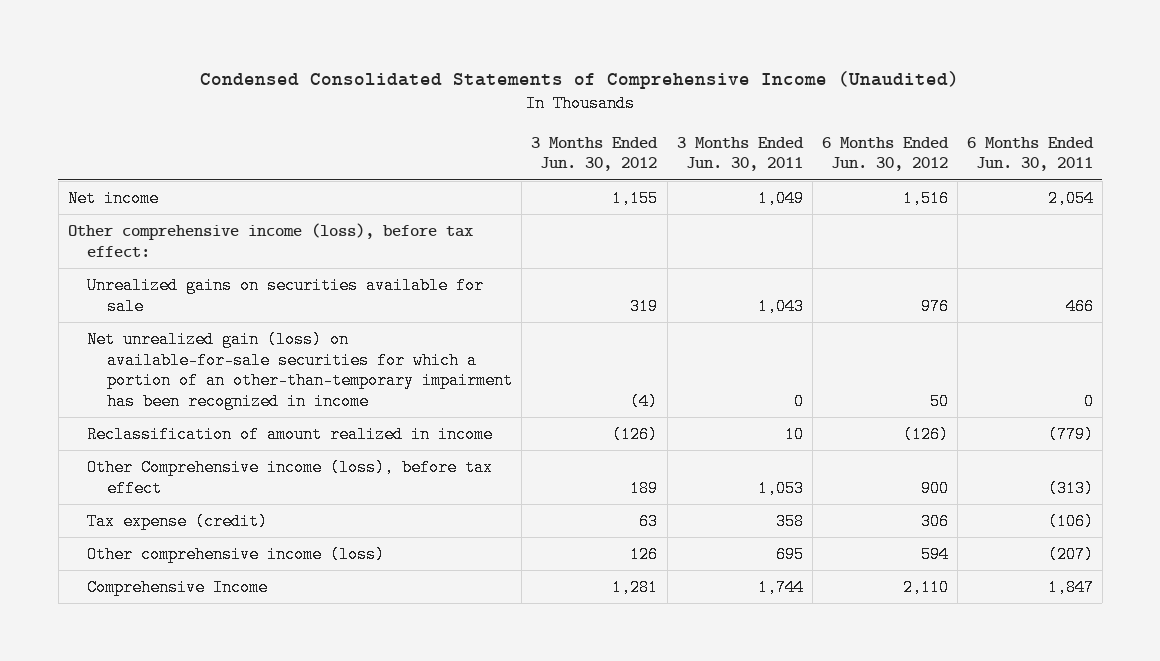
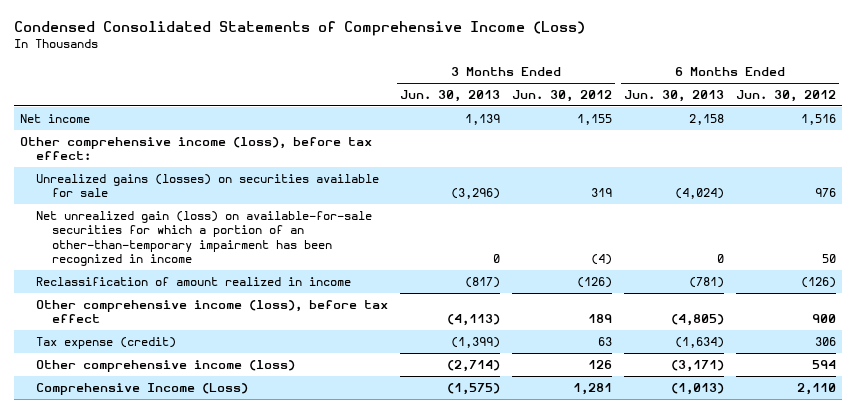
- Condensed Consolidated Statements of Comprehensive Income (Unaudited)
+ Condensed Consolidated Statements of Comprehensive Income (Loss)
- | 3 Months Ended Jun. 30, 2012 | 3 Months Ended Jun. 30, 2011 | 6 Months Ended Jun. 30, 2012 | 6 Months Ended Jun. 30, 2011
+ | 3 Months Ended Jun. 30, 2013 | 3 Months Ended Jun. 30, 2012 | 6 Months Ended Jun. 30, 2013 | 6 Months Ended Jun. 30, 2012
- Unrealized gains on securities available for sale | 319 | 1,043 | 976 | 466
+ Unrealized gains (losses) on securities available for sale | (3,296) | 319 | (4,024) | 976
- Other Comprehensive income (loss), before tax effect | 189 | 1,053 | 900 | (313)
+ Other comprehensive income (loss), before tax effect | (4,113) | 189 | (4,805) | 900
- Comprehensive Income | 1,281 | 1,744 | 2,110 | 1,847
+ Comprehensive Income (Loss) | (1,575) | 1,281 | (1,013) | 2,110

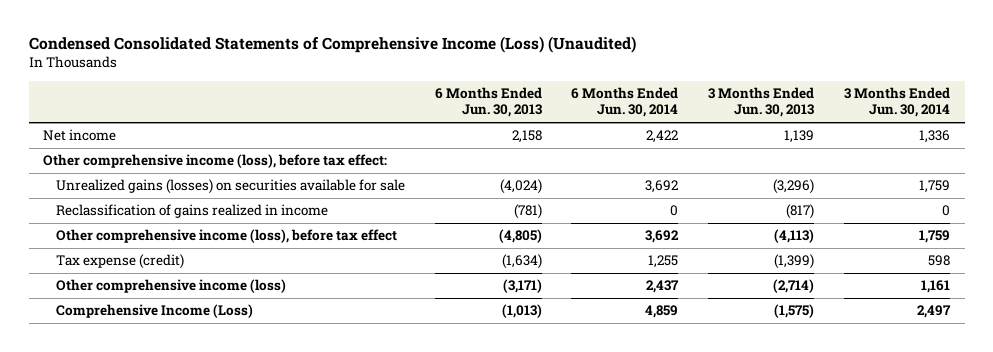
- Condensed Consolidated Statements of Comprehensive Income (Loss)
+ Condensed Consolidated Statements of Comprehensive Income (Loss) (Unaudited)
- | 3 Months Ended Jun. 30, 2013 | 3 Months Ended Jun. 30, 2012 | 6 Months Ended Jun. 30, 2013 | 6 Months Ended Jun. 30, 2012
+ | 6 Months Ended Jun. 30, 2013 | 6 Months Ended Jun. 30, 2014 | 3 Months Ended Jun. 30, 2013 | 3 Months Ended Jun. 30, 2014
- Net unrealized gain (loss) on available-for-sale securities for which a portion of an other-than-temporary impairment has been recognized in income | 0 | (4) | 0 | 50
- Reclassification of amount realized in income | (817) | (126) | (781) | (126)
+ Reclassification of gains realized in income | (781) | 0 | (817) | 0

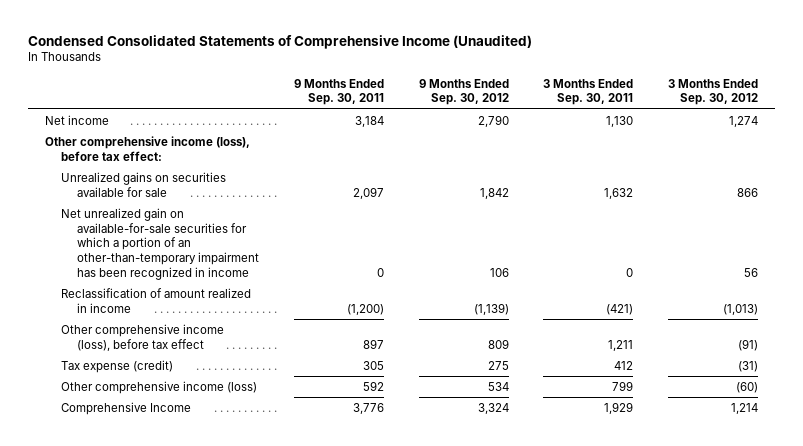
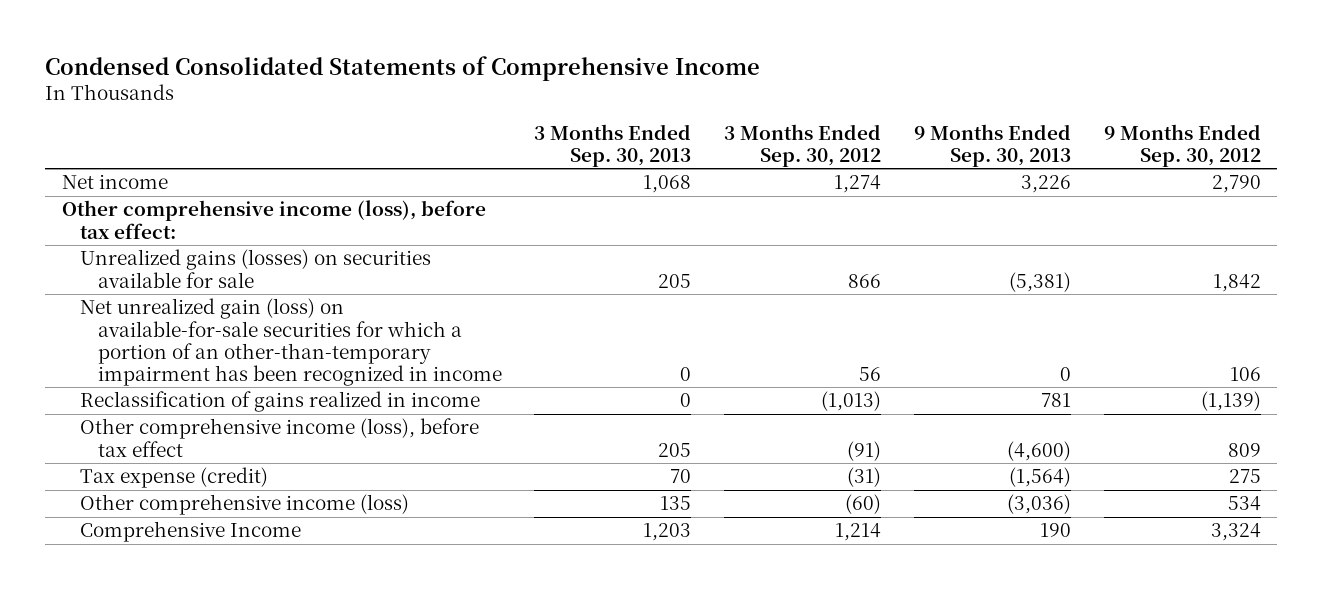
- Condensed Consolidated Statements of Comprehensive Income (Unaudited)
+ Condensed Consolidated Statements of Comprehensive Income
- | 9 Months Ended Sep. 30, 2011 | 9 Months Ended Sep. 30, 2012 | 3 Months Ended Sep. 30, 2011 | 3 Months Ended Sep. 30, 2012
+ | 3 Months Ended Sep. 30, 2013 | 3 Months Ended Sep. 30, 2012 | 9 Months Ended Sep. 30, 2013 | 9 Months Ended Sep. 30, 2012
- Unrealized gains on securities available for sale | 2,097 | 1,842 | 1,632 | 866
- Net unrealized gain on available-for-sale securities for which a portion of an other-than-temporary impairment has been recognized in income | 0 | 106 | 0 | 56
- Reclassification of amount realized in income | (1,200) | (1,139) | (421) | (1,013)
+ Unrealized gains (losses) on securities available for sale | 205 | 866 | (5,381) | 1,842
+ Net unrealized gain (loss) on available-for-sale securities for which a portion of an other-than-temporary impairment has been recognized in income | 0 | 56 | 0 | 106
+ Reclassification of gains realized in income | 0 | (1,013) | 781 | (1,139)

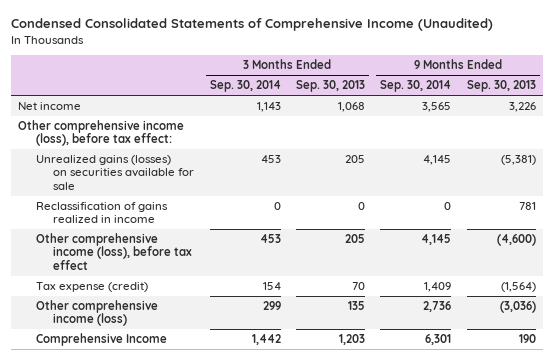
- Condensed Consolidated Statements of Comprehensive Income
+ Condensed Consolidated Statements of Comprehensive Income (Unaudited)
- | 3 Months Ended Sep. 30, 2013 | 3 Months Ended Sep. 30, 2012 | 9 Months Ended Sep. 30, 2013 | 9 Months Ended Sep. 30, 2012
+ | 3 Months Ended Sep. 30, 2014 | 3 Months Ended Sep. 30, 2013 | 9 Months Ended Sep. 30, 2014 | 9 Months Ended Sep. 30, 2013
- Net unrealized gain (loss) on available-for-sale securities for which a portion of an other-than-temporary impairment has been recognized in income | 0 | 56 | 0 | 106

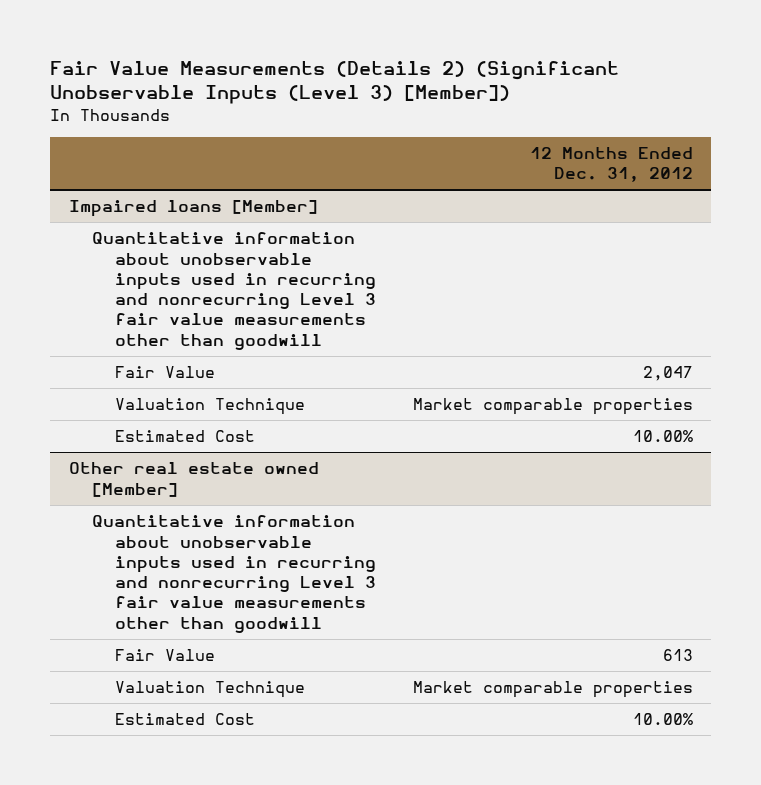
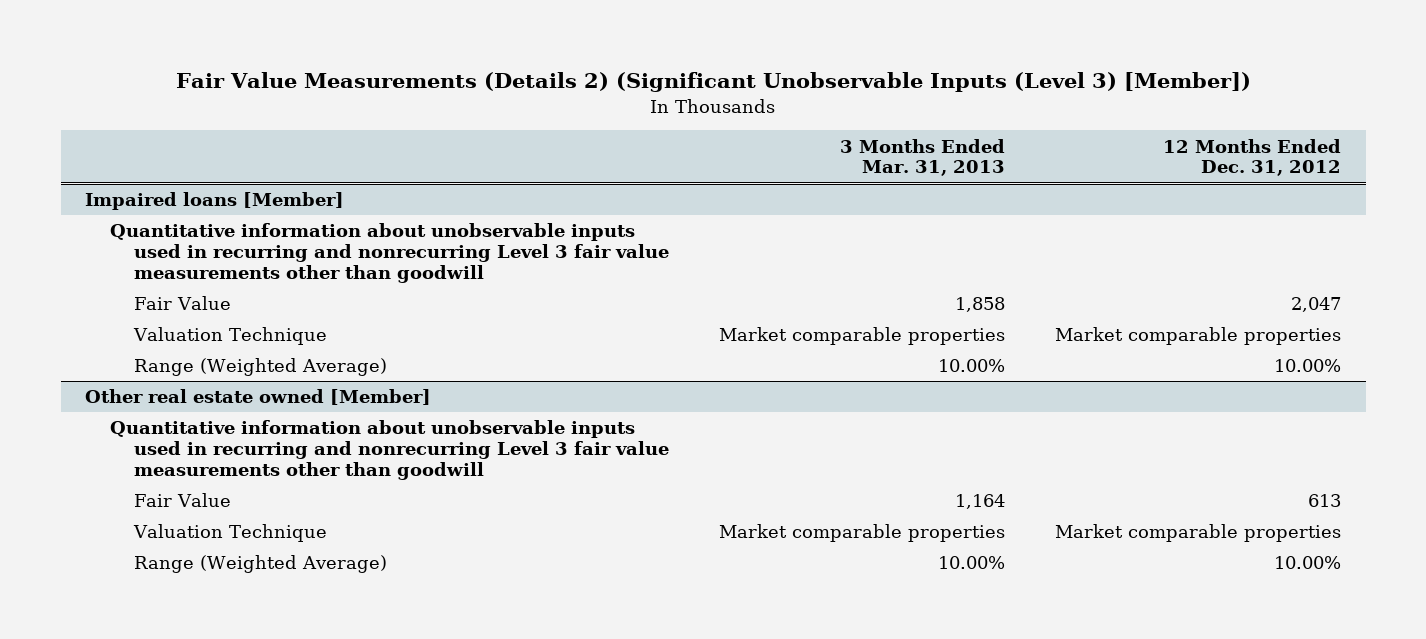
- | 12 Months Ended Dec. 31, 2012
+ | 3 Months Ended Mar. 31, 2013 | 12 Months Ended Dec. 31, 2012
@ Impaired loans [Member]
- Estimated Cost | 10.00%
+ Range (Weighted Average) | 10.00% | 10.00%
@ Other real estate owned [Member]
- Estimated Cost | 10.00%
+ Range (Weighted Average) | 10.00% | 10.00%

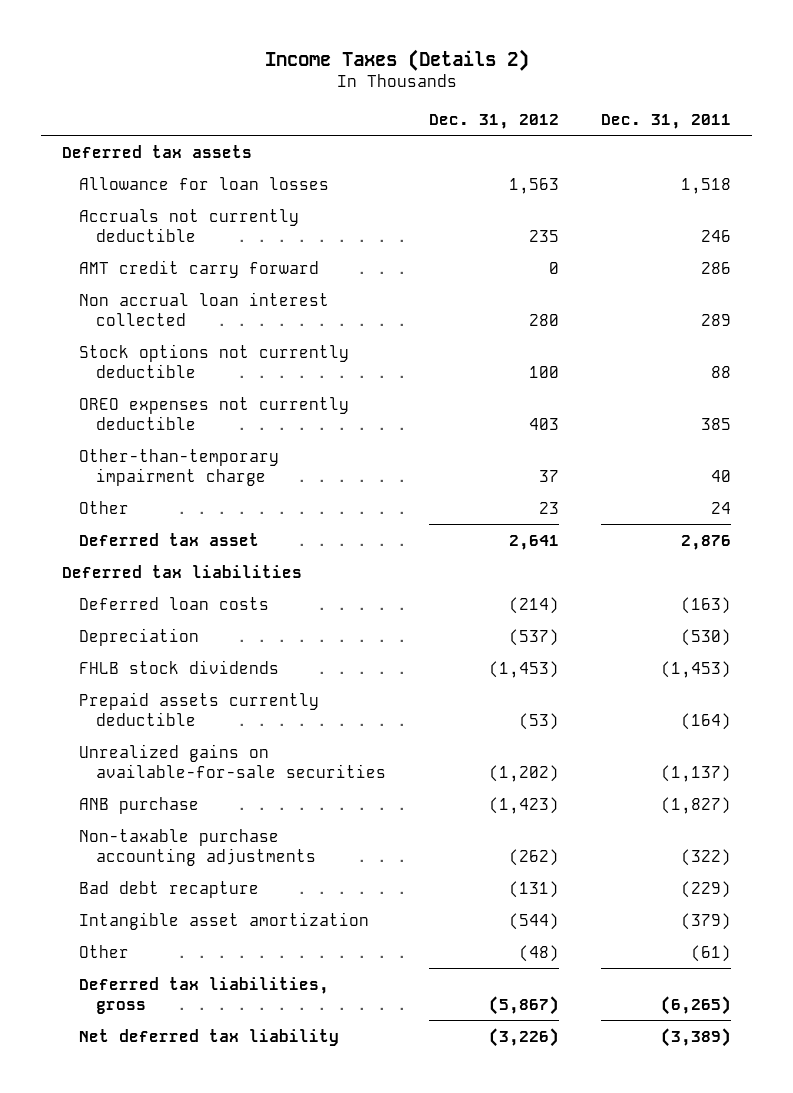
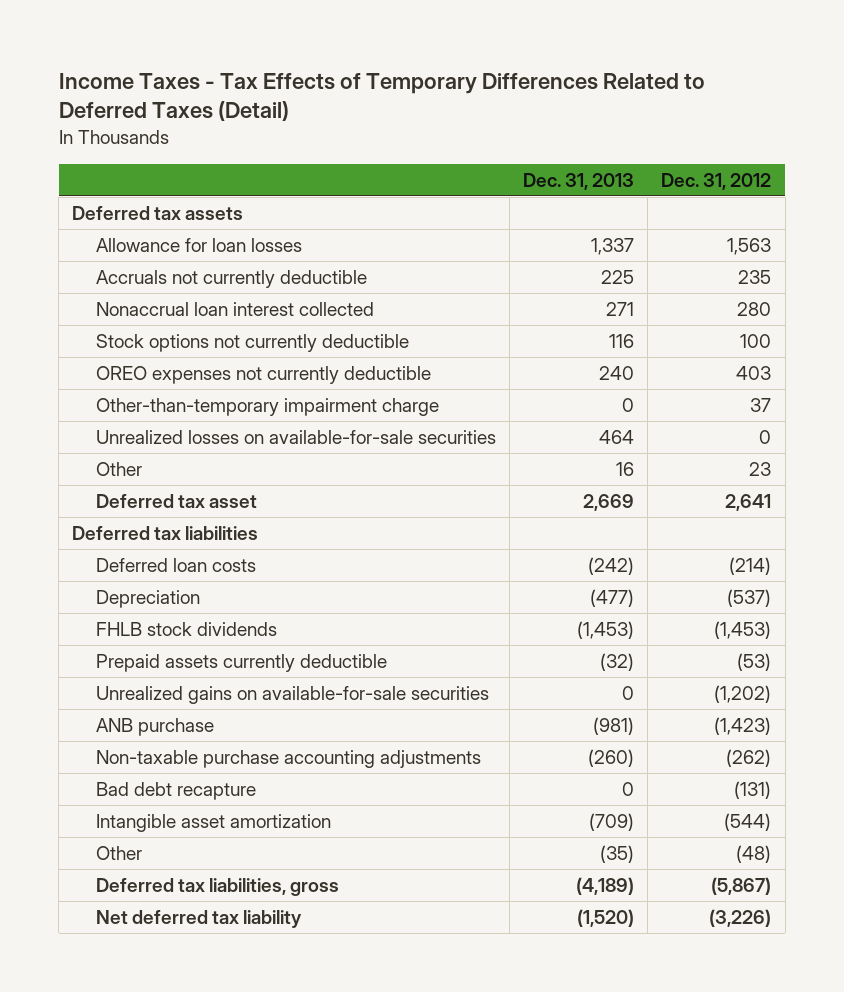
- Income Taxes (Details 2)
+ Income Taxes - Tax Effects of Temporary Differences Related to Deferred Taxes (Detail)
- | Dec. 31, 2012 | Dec. 31, 2011
+ | Dec. 31, 2013 | Dec. 31, 2012
- AMT credit carry forward | 0 | 286
- Non accrual loan interest collected | 280 | 289
+ Nonaccrual loan interest collected | 271 | 280
+ Unrealized losses on available-for-sale securities | 464 | 0

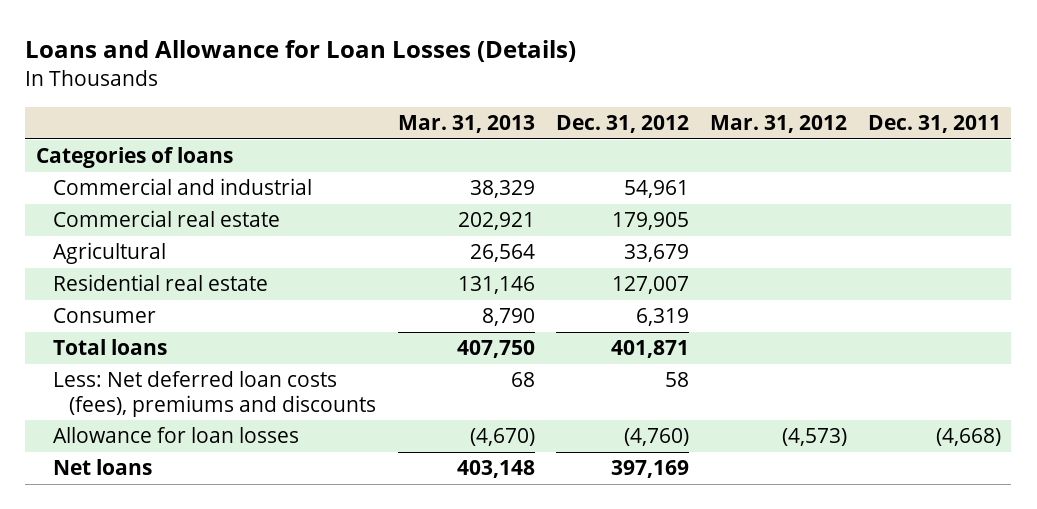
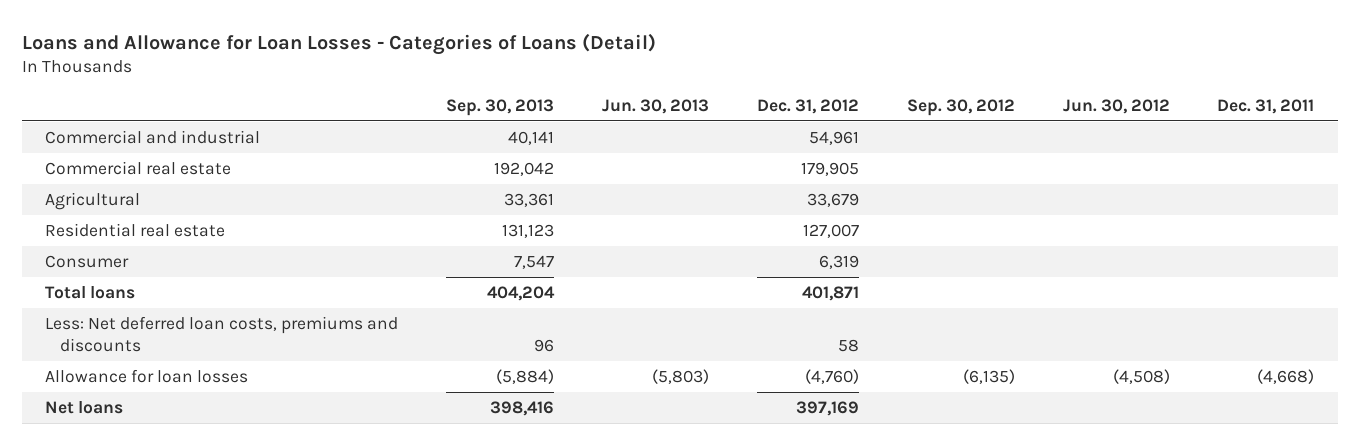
- Loans and Allowance for Loan Losses (Details)
+ Loans and Allowance for Loan Losses - Categories of Loans (Detail)
- | Mar. 31, 2013 | Dec. 31, 2012 | Mar. 31, 2012 | Dec. 31, 2011
+ | Sep. 30, 2013 | Jun. 30, 2013 | Dec. 31, 2012 | Sep. 30, 2012 | Jun. 30, 2012 | Dec. 31, 2011
- Categories of loans
- Less: Net deferred loan costs (fees), premiums and discounts | 68 | 58 | |
+ Less: Net deferred loan costs, premiums and discounts | 96 | | 58 | | |

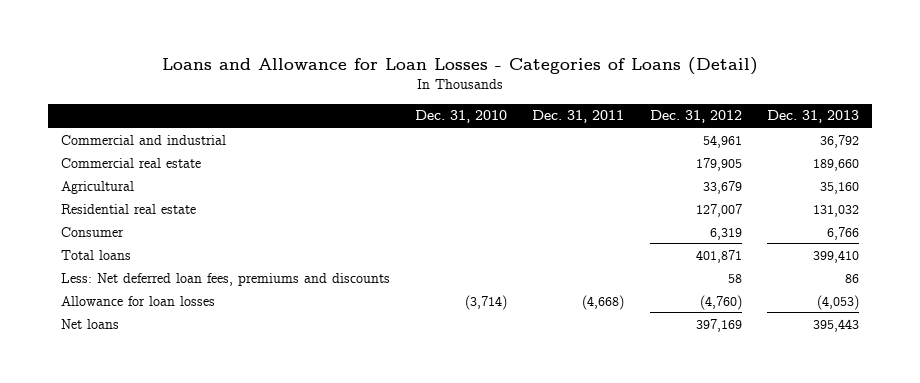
- | Sep. 30, 2013 | Jun. 30, 2013 | Dec. 31, 2012 | Sep. 30, 2012 | Jun. 30, 2012 | Dec. 31, 2011
+ | Dec. 31, 2010 | Dec. 31, 2011 | Dec. 31, 2012 | Dec. 31, 2013
- Less: Net deferred loan costs, premiums and discounts | 96 | | 58 | | |
+ Less: Net deferred loan fees, premiums and discounts | | | 58 | 86

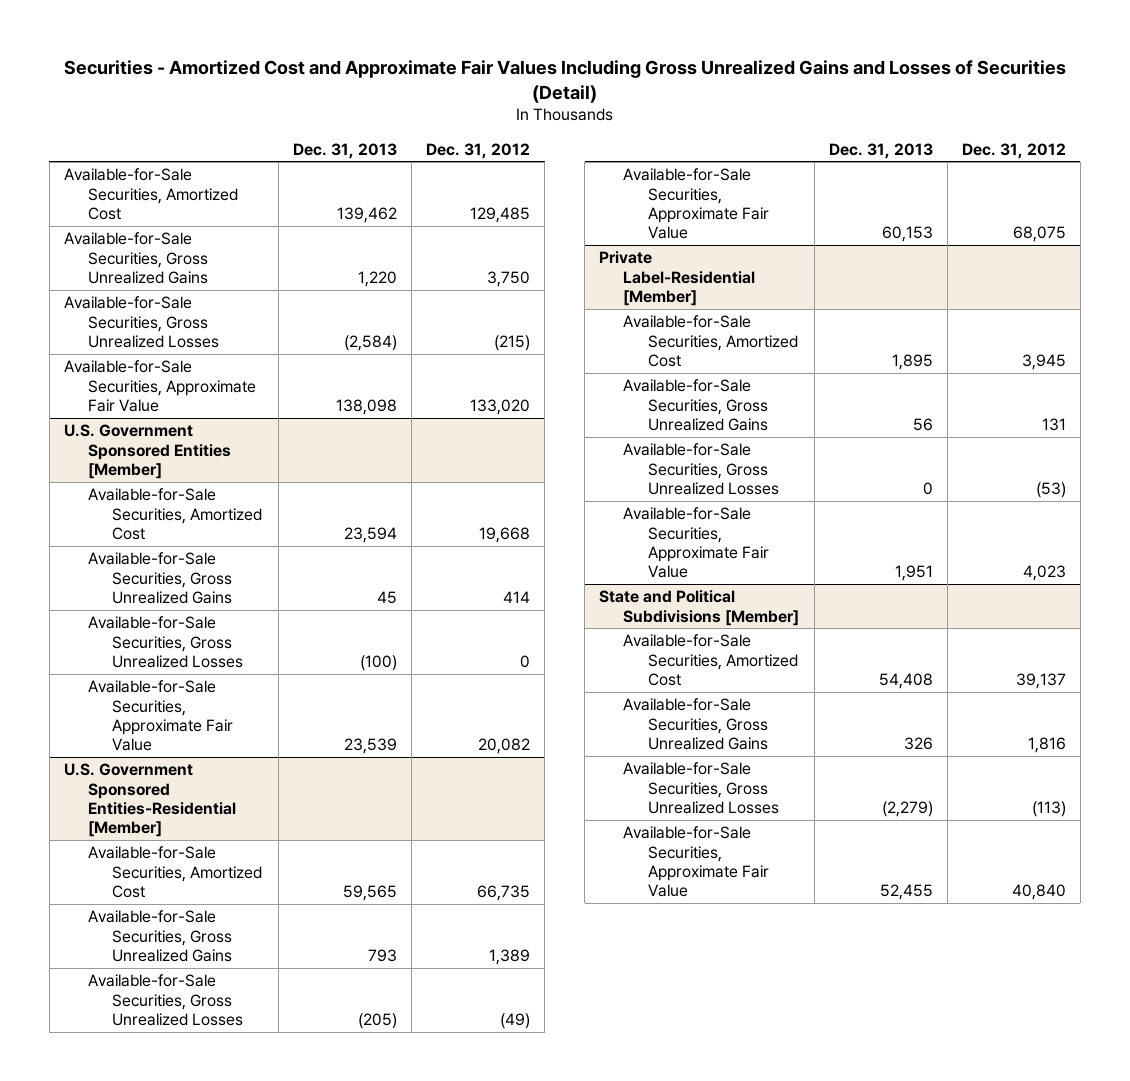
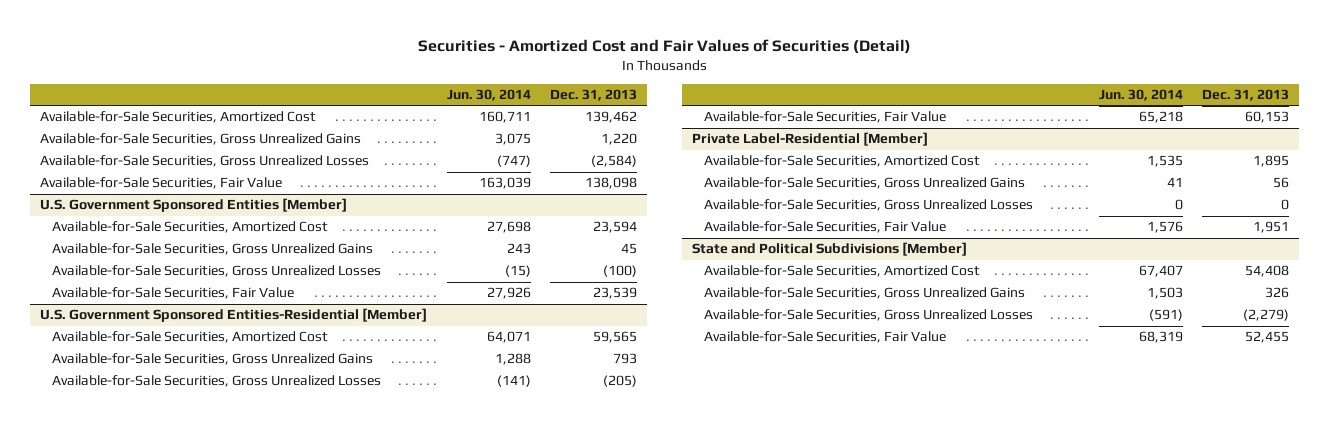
- Securities - Amortized Cost and Approximate Fair Values Including Gross Unrealized Gains and Losses of Securities (Detail)
+ Securities - Amortized Cost and Fair Values of Securities (Detail)
- | Dec. 31, 2013 | Dec. 31, 2012
+ | Jun. 30, 2014 | Dec. 31, 2013
- Available-for-Sale Securities, Approximate Fair Value | 138,098 | 133,020
+ Available-for-Sale Securities, Fair Value | 163,039 | 138,098
@ U.S. Government Sponsored Entities [Member]
- Available-for-Sale Securities, Approximate Fair Value | 23,539 | 20,082
+ Available-for-Sale Securities, Fair Value | 27,926 | 23,539
@ U.S. Government Sponsored Entities-Residential [Member]
- Available-for-Sale Securities, Approximate Fair Value | 60,153 | 68,075
+ Available-for-Sale Securities, Fair Value | 65,218 | 60,153
@ Private Label-Residential [Member]
- Available-for-Sale Securities, Approximate Fair Value | 1,951 | 4,023
+ Available-for-Sale Securities, Fair Value | 1,576 | 1,951
@ State and Political Subdivisions [Member]
- Available-for-Sale Securities, Approximate Fair Value | 52,455 | 40,840
+ Available-for-Sale Securities, Fair Value | 68,319 | 52,455

